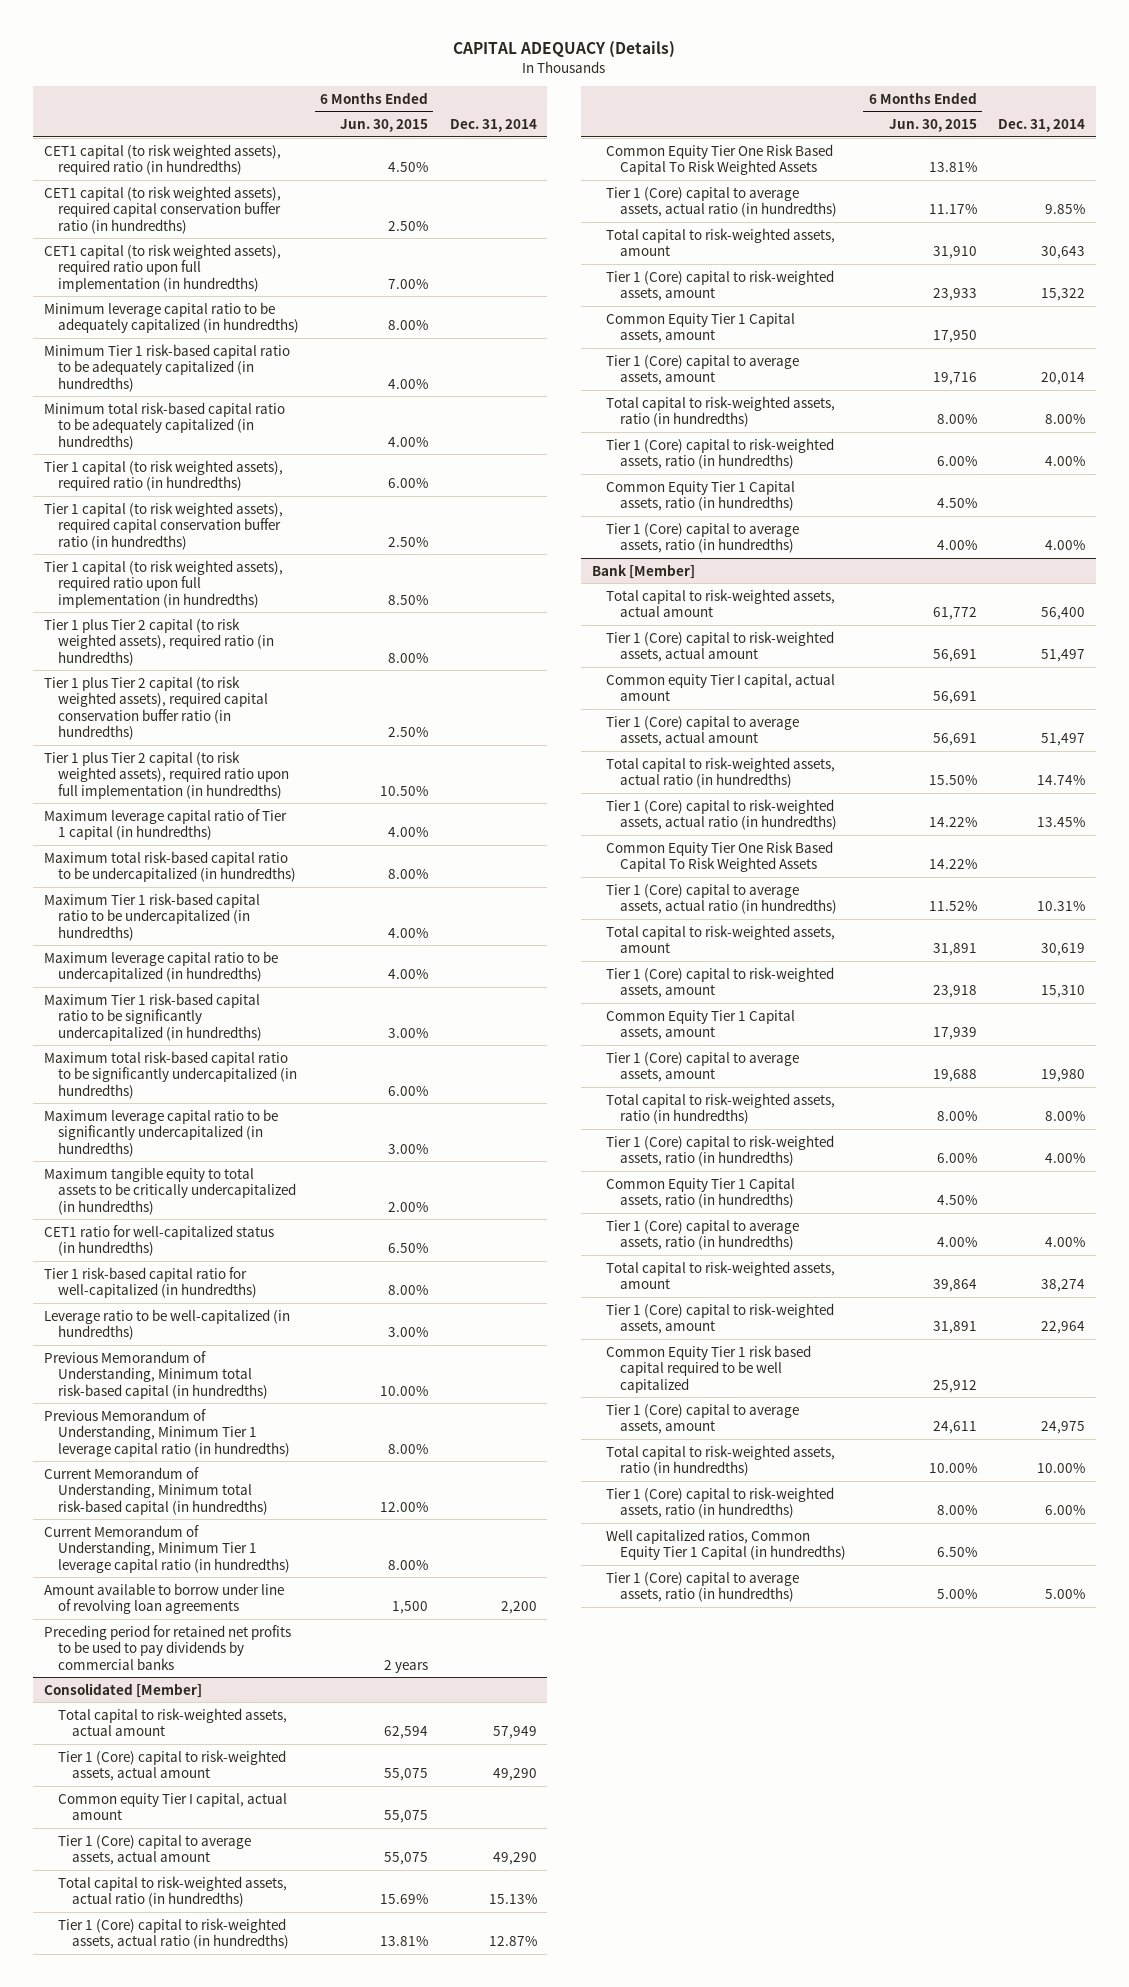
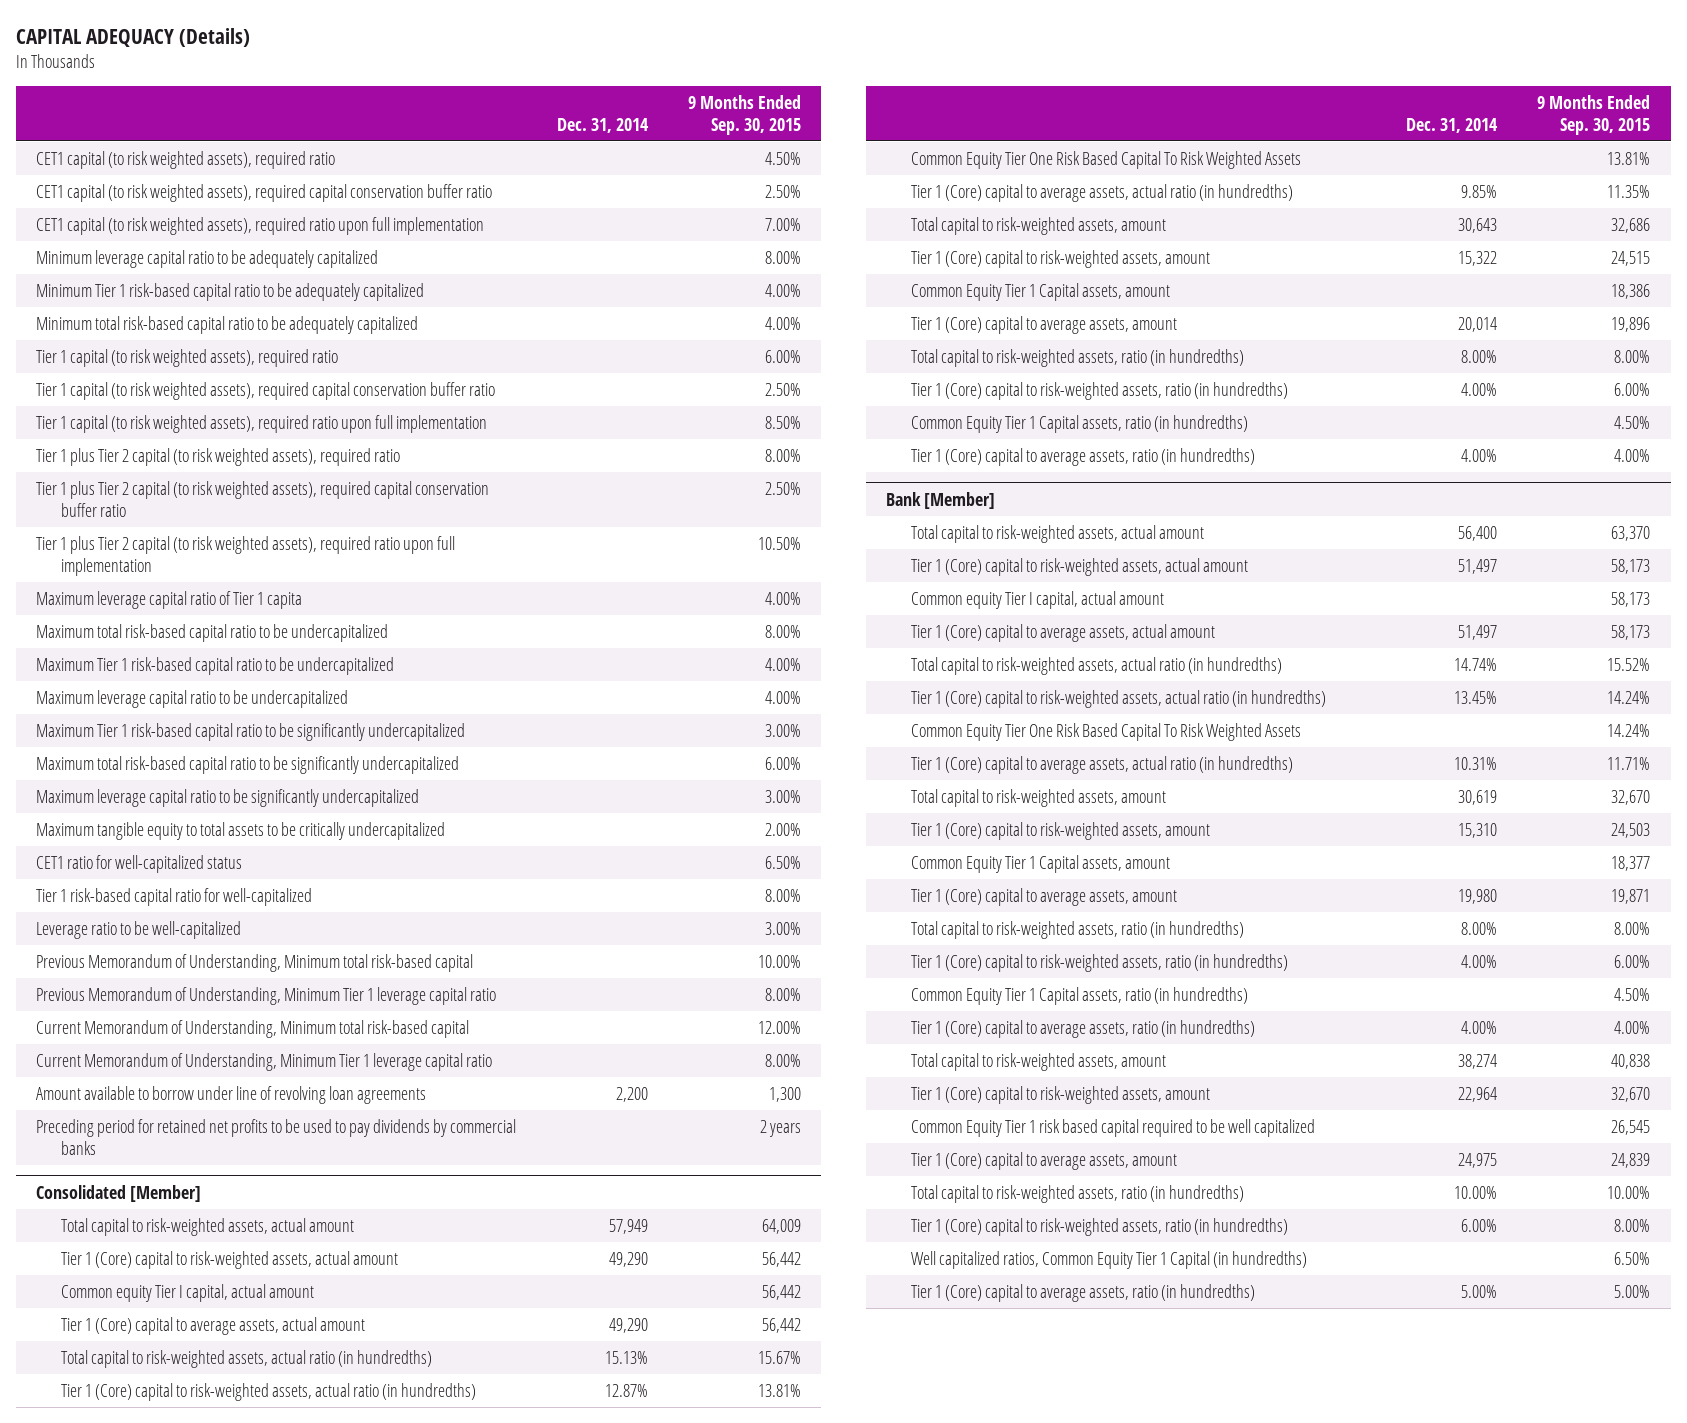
- | 6 Months Ended Jun. 30, 2015 | Dec. 31, 2014
+ | Dec. 31, 2014 | 9 Months Ended Sep. 30, 2015
- CET1 capital (to risk weighted assets), required ratio (in hundredths) | 4.50% |
- CET1 capital (to risk weighted assets), required capital conservation buffer ratio (in hundredths) | 2.50% |
- CET1 capital (to risk weighted assets), required ratio upon full implementation (in hundredths) | 7.00% |
- Minimum leverage capital ratio to be adequately capitalized (in hundredths) | 8.00% |
- Minimum Tier 1 risk-based capital ratio to be adequately capitalized (in hundredths) | 4.00% |
- Minimum total risk-based capital ratio to be adequately capitalized (in hundredths) | 4.00% |
- Tier 1 capital (to risk weighted assets), required ratio (in hundredths) | 6.00% |
- Tier 1 capital (to risk weighted assets), required capital conservation buffer ratio (in hundredths) | 2.50% |
- Tier 1 capital (to risk weighted assets), required ratio upon full implementation (in hundredths) | 8.50% |
- Tier 1 plus Tier 2 capital (to risk weighted assets), required ratio (in hundredths) | 8.00% |
- Tier 1 plus Tier 2 capital (to risk weighted assets), required capital conservation buffer ratio (in hundredths) | 2.50% |
- Tier 1 plus Tier 2 capital (to risk weighted assets), required ratio upon full implementation (in hundredths) | 10.50% |
- Maximum leverage capital ratio of Tier 1 capital (in hundredths) | 4.00% |
- Maximum total risk-based capital ratio to be undercapitalized (in hundredths) | 8.00% |
- Maximum Tier 1 risk-based capital ratio to be undercapitalized (in hundredths) | 4.00% |
- Maximum leverage capital ratio to be undercapitalized (in hundredths) | 4.00% |
- Maximum Tier 1 risk-based capital ratio to be significantly undercapitalized (in hundredths) | 3.00% |
- Maximum total risk-based capital ratio to be significantly undercapitalized (in hundredths) | 6.00% |
- Maximum leverage capital ratio to be significantly undercapitalized (in hundredths) | 3.00% |
- Maximum tangible equity to total assets to be critically undercapitalized (in hundredths) | 2.00% |
- CET1 ratio for well-capitalized status (in hundredths) | 6.50% |
- Tier 1 risk-based capital ratio for well-capitalized (in hundredths) | 8.00% |
- Leverage ratio to be well-capitalized (in hundredths) | 3.00% |
- Previous Memorandum of Understanding, Minimum total risk-based capital (in hundredths) | 10.00% |
- Previous Memorandum of Understanding, Minimum Tier 1 leverage capital ratio (in hundredths) | 8.00% |
- Current Memorandum of Understanding, Minimum total risk-based capital (in hundredths) | 12.00% |
- Current Memorandum of Understanding, Minimum Tier 1 leverage capital ratio (in hundredths) | 8.00% |
+ CET1 capital (to risk weighted assets), required ratio | | 4.50%
+ CET1 capital (to risk weighted assets), required capital conservation buffer ratio | | 2.50%
+ CET1 capital (to risk weighted assets), required ratio upon full implementation | | 7.00%
+ Minimum leverage capital ratio to be adequately capitalized | | 8.00%
+ Minimum Tier 1 risk-based capital ratio to be adequately capitalized | | 4.00%
+ Minimum total risk-based capital ratio to be adequately capitalized | | 4.00%
+ Tier 1 capital (to risk weighted assets), required ratio | | 6.00%
+ Tier 1 capital (to risk weighted assets), required capital conservation buffer ratio | | 2.50%
+ Tier 1 capital (to risk weighted assets), required ratio upon full implementation | | 8.50%
+ Tier 1 plus Tier 2 capital (to risk weighted assets), required ratio | | 8.00%
+ Tier 1 plus Tier 2 capital (to risk weighted assets), required capital conservation buffer ratio | | 2.50%
+ Tier 1 plus Tier 2 capital (to risk weighted assets), required ratio upon full implementation | | 10.50%
+ Maximum leverage capital ratio of Tier 1 capita | | 4.00%
+ Maximum total risk-based capital ratio to be undercapitalized | | 8.00%
+ Maximum Tier 1 risk-based capital ratio to be undercapitalized | | 4.00%
+ Maximum leverage capital ratio to be undercapitalized | | 4.00%
+ Maximum Tier 1 risk-based capital ratio to be significantly undercapitalized | | 3.00%
+ Maximum total risk-based capital ratio to be significantly undercapitalized | | 6.00%
+ Maximum leverage capital ratio to be significantly undercapitalized | | 3.00%
+ Maximum tangible equity to total assets to be critically undercapitalized | | 2.00%
+ CET1 ratio for well-capitalized status | | 6.50%
+ Tier 1 risk-based capital ratio for well-capitalized | | 8.00%
+ Leverage ratio to be well-capitalized | | 3.00%
+ Previous Memorandum of Understanding, Minimum total risk-based capital | | 10.00%
+ Previous Memorandum of Understanding, Minimum Tier 1 leverage capital ratio | | 8.00%
+ Current Memorandum of Understanding, Minimum total risk-based capital | | 12.00%
+ Current Memorandum of Understanding, Minimum Tier 1 leverage capital ratio | | 8.00%

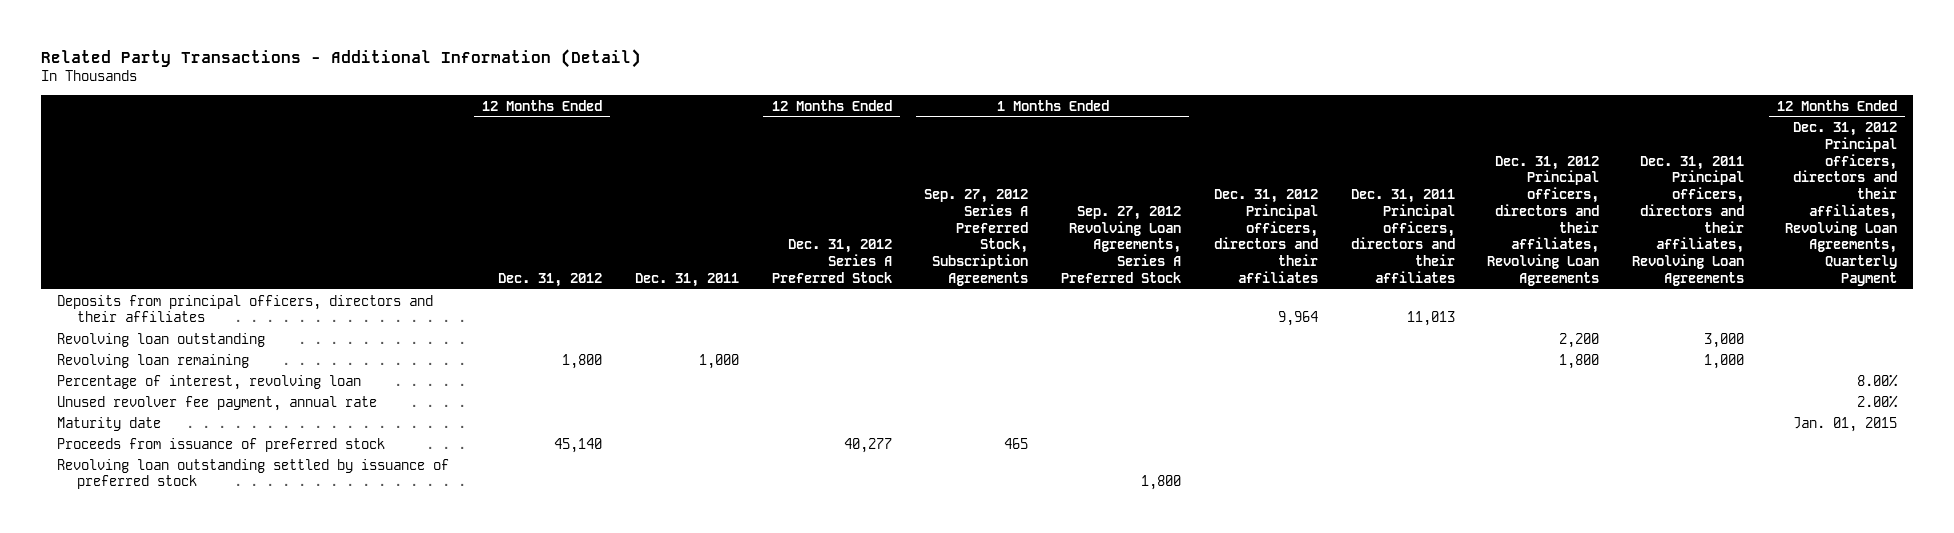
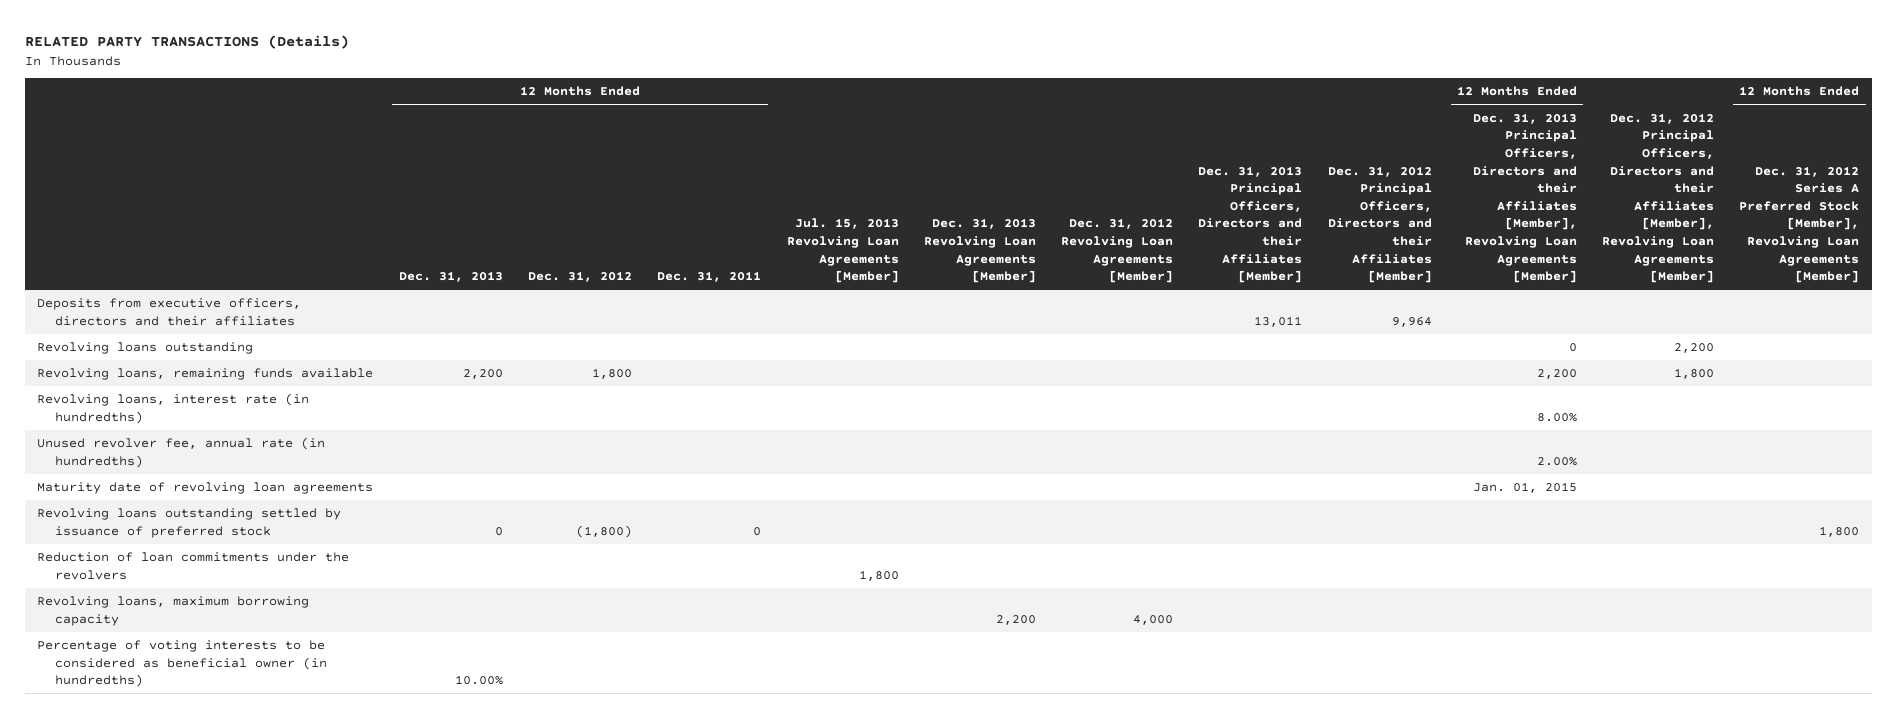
- Related Party Transactions - Additional Information (Detail)
+ RELATED PARTY TRANSACTIONS (Details)
- | 12 Months Ended Dec. 31, 2012 | Dec. 31, 2011 | 12 Months Ended Dec. 31, 2012 Series A Preferred Stock | 1 Months Ended Sep. 27, 2012 Series A Preferred Stock, Subscription Agreements | 1 Months Ended Sep. 27, 2012 Revolving Loan Agreements, Series A Preferred Stock | Dec. 31, 2012 Principal officers, directors and their affiliates | Dec. 31, 2011 Principal officers, directors and their affiliates | Dec. 31, 2012 Principal officers, directors and their affiliates, Revolving Loan Agreements | Dec. 31, 2011 Principal officers, directors and their affiliates, Revolving Loan Agreements | 12 Months Ended Dec. 31, 2012 Principal officers, directors and their affiliates, Revolving Loan Agreements, Quarterly Payment
+ | 12 Months Ended Dec. 31, 2013 | 12 Months Ended Dec. 31, 2012 | 12 Months Ended Dec. 31, 2011 | Jul. 15, 2013 Revolving Loan Agreements [Member] | Dec. 31, 2013 Revolving Loan Agreements [Member] | Dec. 31, 2012 Revolving Loan Agreements [Member] | Dec. 31, 2013 Principal Officers, Directors and their Affiliates [Member] | Dec. 31, 2012 Principal Officers, Directors and their Affiliates [Member] | 12 Months Ended Dec. 31, 2013 Principal Officers, Directors and their Affiliates [Member], Revolving Loan Agreements [Member] | Dec. 31, 2012 Principal Officers, Directors and their Affiliates [Member], Revolving Loan Agreements [Member] | 12 Months Ended Dec. 31, 2012 Series A Preferred Stock [Member], Revolving Loan Agreements [Member]
- Deposits from principal officers, directors and their affiliates | | | | | | 9,964 | 11,013 | | |
- Revolving loan outstanding | | | | | | | | 2,200 | 3,000 |
- Revolving loan remaining | 1,800 | 1,000 | | | | | | 1,800 | 1,000 |
- Percentage of interest, revolving loan | | | | | | | | | | 8.00%
- Unused revolver fee payment, annual rate | | | | | | | | | | 2.00%
- Maturity date | | | | | | | | | | Jan. 01, 2015
- Proceeds from issuance of preferred stock | 45,140 | | 40,277 | 465 | | | | | |
- Revolving loan outstanding settled by issuance of preferred stock | | | | | 1,800 | | | | |
+ Deposits from executive officers, directors and their affiliates | | | | | | | 13,011 | 9,964 | | |
+ Revolving loans outstanding | | | | | | | | | 0 | 2,200 |
+ Revolving loans, remaining funds available | 2,200 | 1,800 | | | | | | | 2,200 | 1,800 |
+ Revolving loans, interest rate (in hundredths) | | | | | | | | | 8.00% | |
+ Unused revolver fee, annual rate (in hundredths) | | | | | | | | | 2.00% | |
+ Maturity date of revolving loan agreements | | | | | | | | | Jan. 01, 2015 | |
+ Revolving loans outstanding settled by issuance of preferred stock | 0 | (1,800) | 0 | | | | | | | | 1,800
+ Reduction of loan commitments under the revolvers | | | | 1,800 | | | | | | |
+ Revolving loans, maximum borrowing capacity | | | | | 2,200 | 4,000 | | | | |
+ Percentage of voting interests to be considered as beneficial owner (in hundredths) | 10.00% | | | | | | | | | |

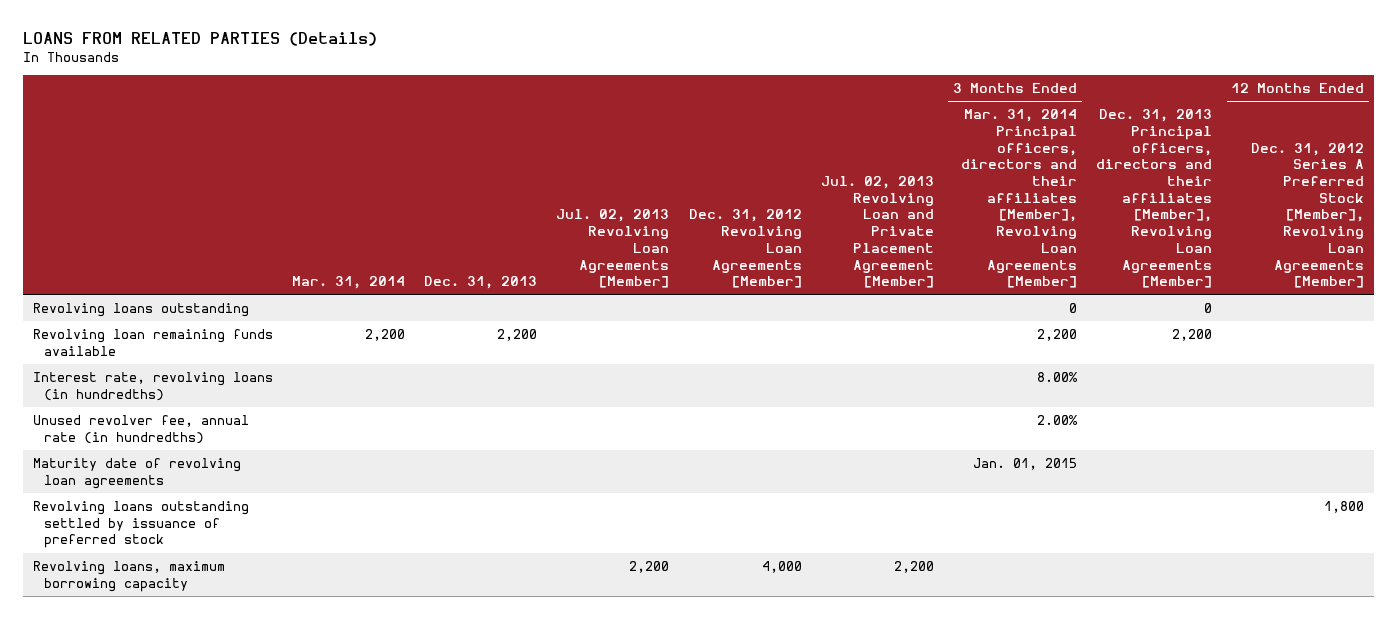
- RELATED PARTY TRANSACTIONS (Details)
+ LOANS FROM RELATED PARTIES (Details)
- | 12 Months Ended Dec. 31, 2013 | 12 Months Ended Dec. 31, 2012 | 12 Months Ended Dec. 31, 2011 | Jul. 15, 2013 Revolving Loan Agreements [Member] | Dec. 31, 2013 Revolving Loan Agreements [Member] | Dec. 31, 2012 Revolving Loan Agreements [Member] | Dec. 31, 2013 Principal Officers, Directors and their Affiliates [Member] | Dec. 31, 2012 Principal Officers, Directors and their Affiliates [Member] | 12 Months Ended Dec. 31, 2013 Principal Officers, Directors and their Affiliates [Member], Revolving Loan Agreements [Member] | Dec. 31, 2012 Principal Officers, Directors and their Affiliates [Member], Revolving Loan Agreements [Member] | 12 Months Ended Dec. 31, 2012 Series A Preferred Stock [Member], Revolving Loan Agreements [Member]
+ | Mar. 31, 2014 | Dec. 31, 2013 | Jul. 02, 2013 Revolving Loan Agreements [Member] | Dec. 31, 2012 Revolving Loan Agreements [Member] | Jul. 02, 2013 Revolving Loan and Private Placement Agreement [Member] | 3 Months Ended Mar. 31, 2014 Principal officers, directors and their affiliates [Member], Revolving Loan Agreements [Member] | Dec. 31, 2013 Principal officers, directors and their affiliates [Member], Revolving Loan Agreements [Member] | 12 Months Ended Dec. 31, 2012 Series A Preferred Stock [Member], Revolving Loan Agreements [Member]
- Deposits from executive officers, directors and their affiliates | | | | | | | 13,011 | 9,964 | | |
- Revolving loans, remaining funds available | 2,200 | 1,800 | | | | | | | 2,200 | 1,800 |
- Revolving loans, interest rate (in hundredths) | | | | | | | | | 8.00% | |
+ Revolving loan remaining funds available | 2,200 | 2,200 | | | | 2,200 | 2,200 |
+ Interest rate, revolving loans (in hundredths) | | | | | | 8.00% | |
- Reduction of loan commitments under the revolvers | | | | 1,800 | | | | | | |
- Percentage of voting interests to be considered as beneficial owner (in hundredths) | 10.00% | | | | | | | | | |

